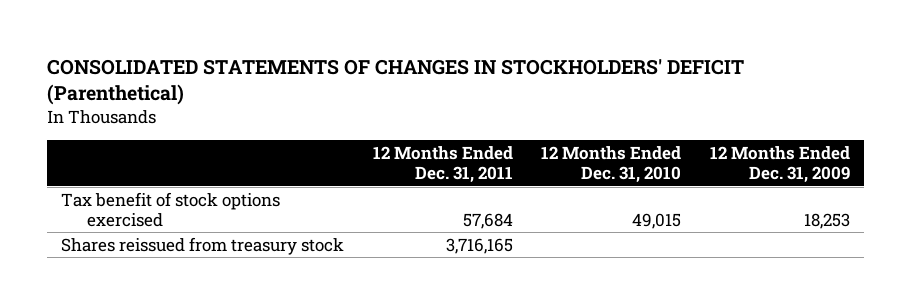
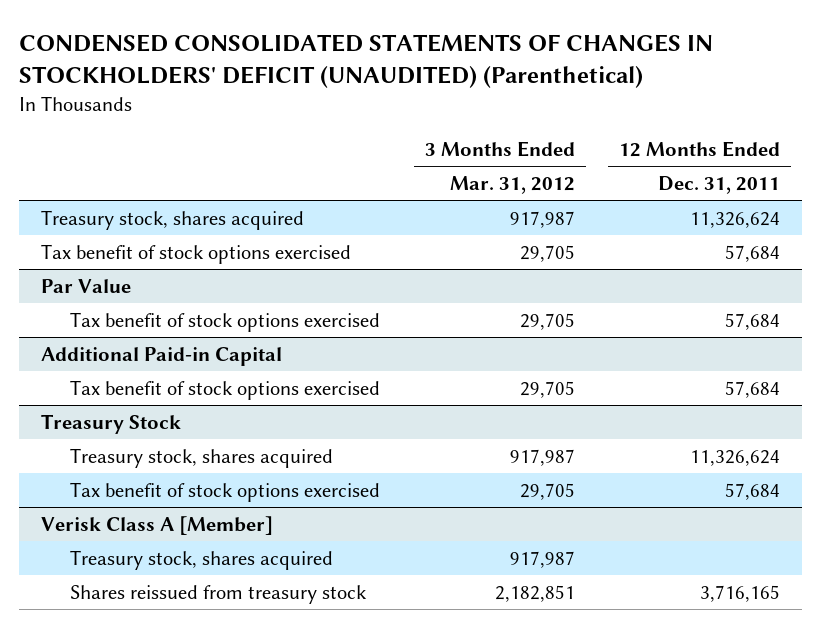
- CONSOLIDATED STATEMENTS OF CHANGES IN STOCKHOLDERS' DEFICIT (Parenthetical)
+ CONDENSED CONSOLIDATED STATEMENTS OF CHANGES IN STOCKHOLDERS' DEFICIT (UNAUDITED) (Parenthetical)
- | 12 Months Ended Dec. 31, 2011 | 12 Months Ended Dec. 31, 2010 | 12 Months Ended Dec. 31, 2009
+ | 3 Months Ended Mar. 31, 2012 | 12 Months Ended Dec. 31, 2011
+ Treasury stock, shares acquired | 917,987 | 11,326,624
+ Par Value
+ Tax benefit of stock options exercised | 29,705 | 57,684
+ Additional Paid-in Capital
+ Tax benefit of stock options exercised | 29,705 | 57,684
+ Treasury Stock
+ Treasury stock, shares acquired | 917,987 | 11,326,624
+ Tax benefit of stock options exercised | 29,705 | 57,684
+ Verisk Class A [Member]
+ Treasury stock, shares acquired | 917,987 |

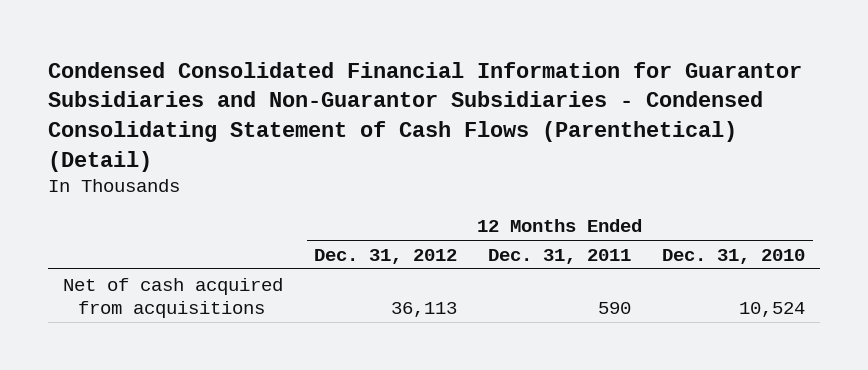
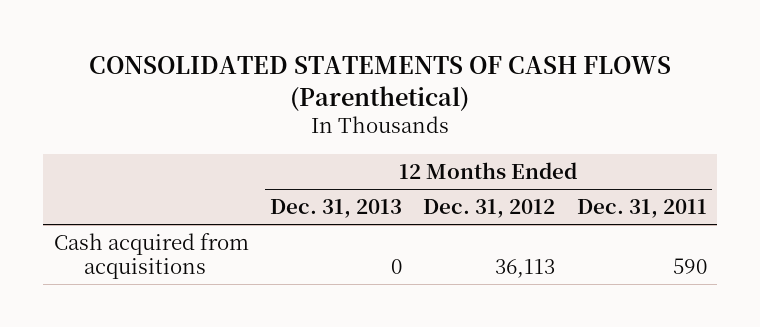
- Condensed Consolidated Financial Information for Guarantor Subsidiaries and Non-Guarantor Subsidiaries - Condensed Consolidating Statement of Cash Flows (Parenthetical) (Detail)
+ CONSOLIDATED STATEMENTS OF CASH FLOWS (Parenthetical)
- | 12 Months Ended Dec. 31, 2012 | 12 Months Ended Dec. 31, 2011 | 12 Months Ended Dec. 31, 2010
+ | 12 Months Ended Dec. 31, 2013 | 12 Months Ended Dec. 31, 2012 | 12 Months Ended Dec. 31, 2011
- Net of cash acquired from acquisitions | 36,113 | 590 | 10,524
+ Cash acquired from acquisitions | 0 | 36,113 | 590

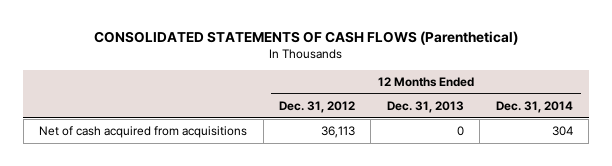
- | 12 Months Ended Dec. 31, 2013 | 12 Months Ended Dec. 31, 2012 | 12 Months Ended Dec. 31, 2011
+ | 12 Months Ended Dec. 31, 2012 | 12 Months Ended Dec. 31, 2013 | 12 Months Ended Dec. 31, 2014
- Cash acquired from acquisitions | 0 | 36,113 | 590
+ Net of cash acquired from acquisitions | 36,113 | 0 | 304

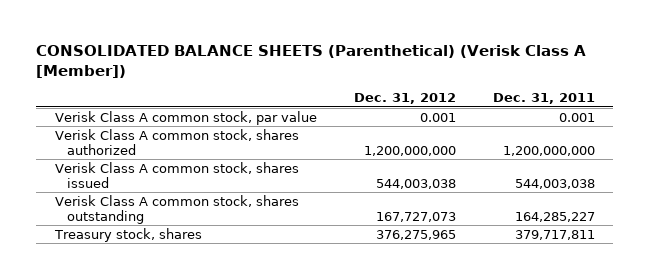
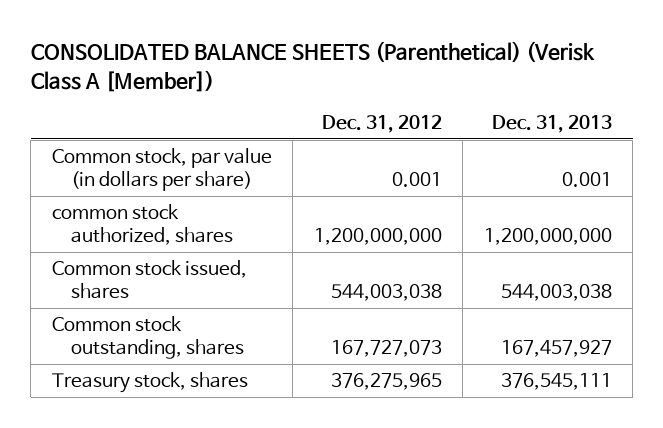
- | Dec. 31, 2012 | Dec. 31, 2011
+ | Dec. 31, 2012 | Dec. 31, 2013
- Verisk Class A common stock, par value | 0.001 | 0.001
- Verisk Class A common stock, shares authorized | 1,200,000,000 | 1,200,000,000
- Verisk Class A common stock, shares issued | 544,003,038 | 544,003,038
- Verisk Class A common stock, shares outstanding | 167,727,073 | 164,285,227
+ Common stock, par value (in dollars per share) | 0.001 | 0.001
+ common stock authorized, shares | 1,200,000,000 | 1,200,000,000
+ Common stock issued, shares | 544,003,038 | 544,003,038
+ Common stock outstanding, shares | 167,727,073 | 167,457,927

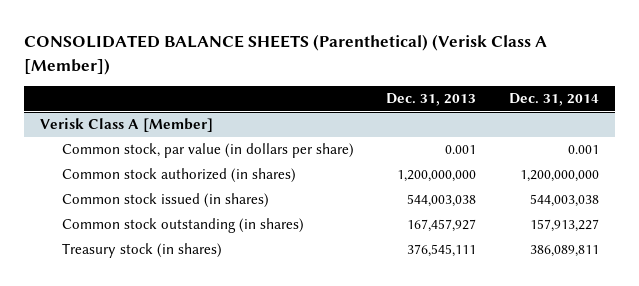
- | Dec. 31, 2012 | Dec. 31, 2013
+ | Dec. 31, 2013 | Dec. 31, 2014
+ Verisk Class A [Member]
- common stock authorized, shares | 1,200,000,000 | 1,200,000,000
- Common stock issued, shares | 544,003,038 | 544,003,038
- Common stock outstanding, shares | 167,727,073 | 167,457,927
- Treasury stock, shares | 376,275,965 | 376,545,111
+ Common stock authorized (in shares) | 1,200,000,000 | 1,200,000,000
+ Common stock issued (in shares) | 544,003,038 | 544,003,038
+ Common stock outstanding (in shares) | 167,457,927 | 157,913,227
+ Treasury stock (in shares) | 376,545,111 | 386,089,811

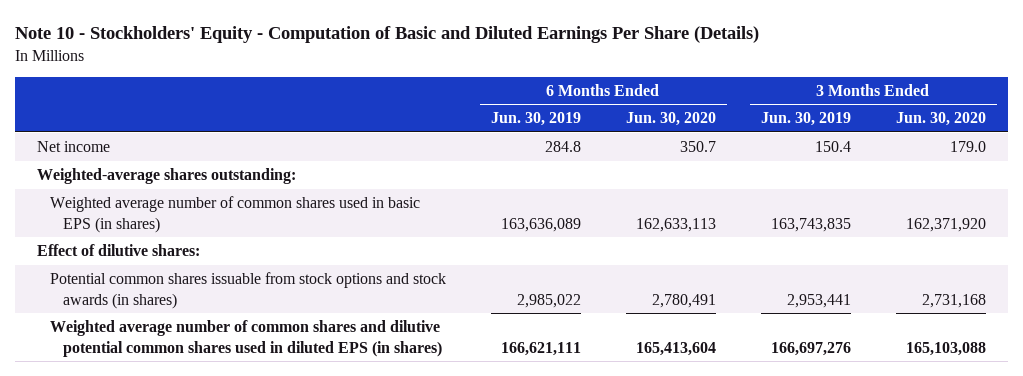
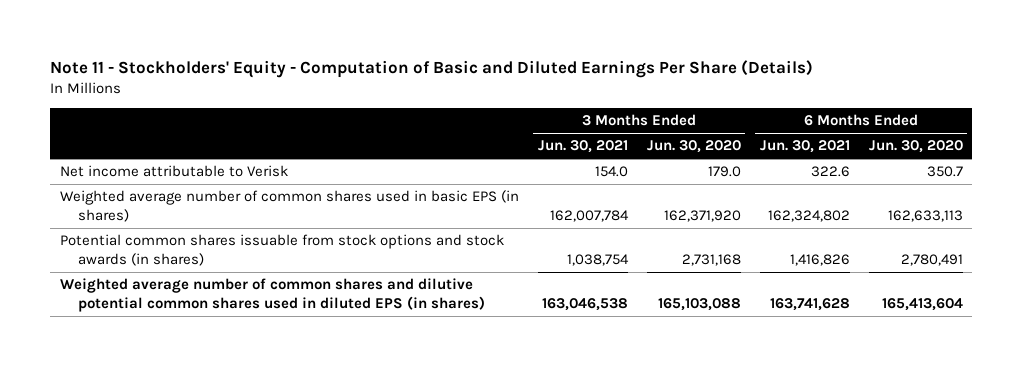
- Note 10 - Stockholders' Equity - Computation of Basic and Diluted Earnings Per Share (Details)
+ Note 11 - Stockholders' Equity - Computation of Basic and Diluted Earnings Per Share (Details)
- | 6 Months Ended Jun. 30, 2019 | 6 Months Ended Jun. 30, 2020 | 3 Months Ended Jun. 30, 2019 | 3 Months Ended Jun. 30, 2020
+ | 3 Months Ended Jun. 30, 2021 | 3 Months Ended Jun. 30, 2020 | 6 Months Ended Jun. 30, 2021 | 6 Months Ended Jun. 30, 2020
- Net income | 284.8 | 350.7 | 150.4 | 179.0
- Weighted-average shares outstanding:
+ Net income attributable to Verisk | 154.0 | 179.0 | 322.6 | 350.7
- Effect of dilutive shares:

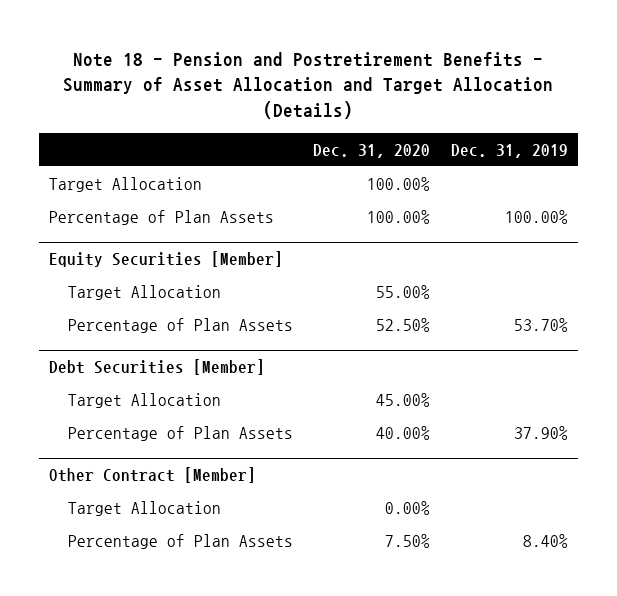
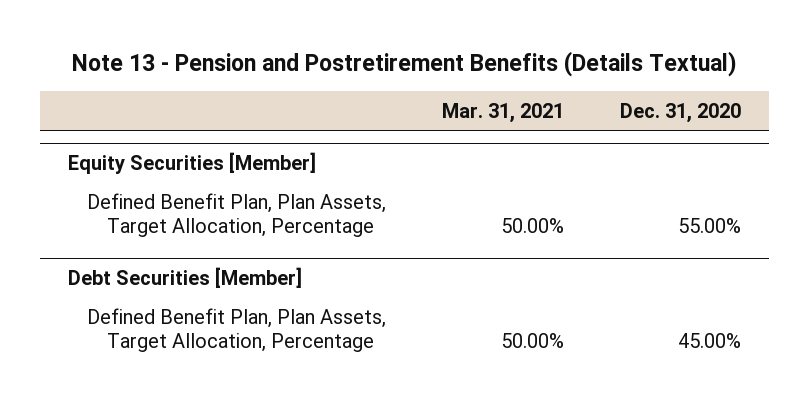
- Note 18 - Pension and Postretirement Benefits - Summary of Asset Allocation and Target Allocation (Details)
+ Note 13 - Pension and Postretirement Benefits (Details Textual)
- | Dec. 31, 2020 | Dec. 31, 2019
+ | Mar. 31, 2021 | Dec. 31, 2020
- Target Allocation | 100.00% |
- Percentage of Plan Assets | 100.00% | 100.00%
@ Equity Securities [Member]
- Target Allocation | 55.00% |
- Percentage of Plan Assets | 52.50% | 53.70%
+ Defined Benefit Plan, Plan Assets, Target Allocation, Percentage | 50.00% | 55.00%
@ Debt Securities [Member]
- Target Allocation | 45.00% |
- Percentage of Plan Assets | 40.00% | 37.90%
- Other Contract [Member]
- Target Allocation | 0.00% |
- Percentage of Plan Assets | 7.50% | 8.40%
@ Debt Securities [Member]
+ Defined Benefit Plan, Plan Assets, Target Allocation, Percentage | 50.00% | 45.00%

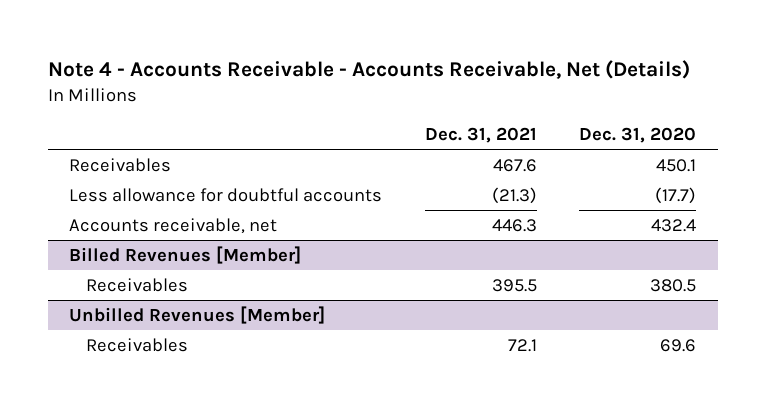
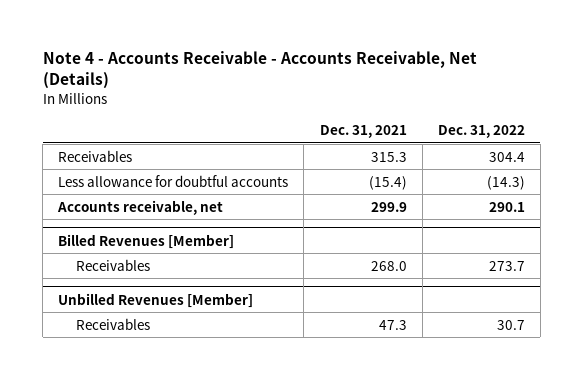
- | Dec. 31, 2021 | Dec. 31, 2020
+ | Dec. 31, 2021 | Dec. 31, 2022
- Receivables | 467.6 | 450.1
- Less allowance for doubtful accounts | (21.3) | (17.7)
- Accounts receivable, net | 446.3 | 432.4
+ Receivables | 315.3 | 304.4
+ Less allowance for doubtful accounts | (15.4) | (14.3)
+ Accounts receivable, net | 299.9 | 290.1
@ Billed Revenues [Member]
- Receivables | 395.5 | 380.5
+ Receivables | 268.0 | 273.7
@ Unbilled Revenues [Member]
- Receivables | 72.1 | 69.6
+ Receivables | 47.3 | 30.7

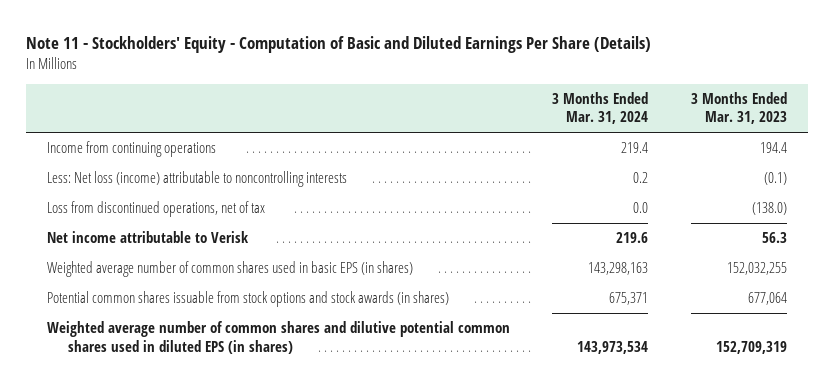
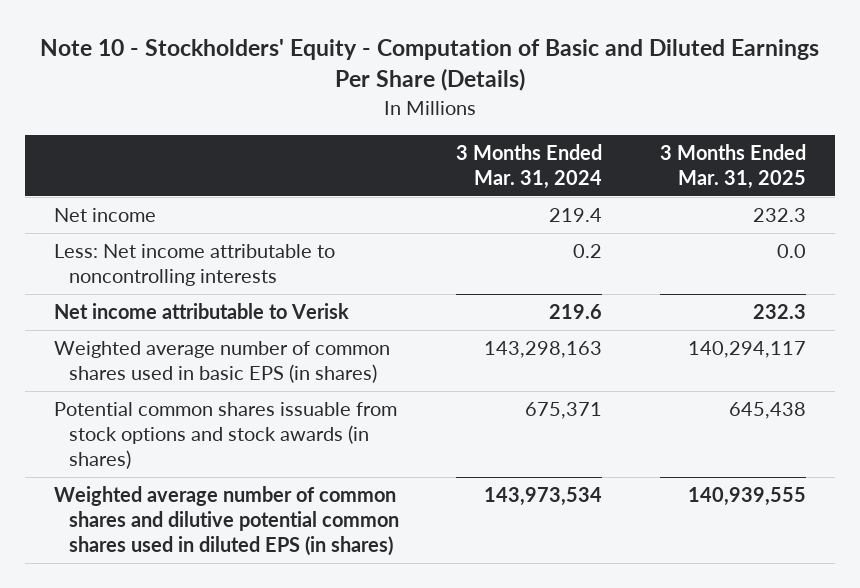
- Note 11 - Stockholders' Equity - Computation of Basic and Diluted Earnings Per Share (Details)
+ Note 10 - Stockholders' Equity - Computation of Basic and Diluted Earnings Per Share (Details)
- | 3 Months Ended Mar. 31, 2024 | 3 Months Ended Mar. 31, 2023
+ | 3 Months Ended Mar. 31, 2024 | 3 Months Ended Mar. 31, 2025
- Income from continuing operations | 219.4 | 194.4
- Less: Net loss (income) attributable to noncontrolling interests | 0.2 | (0.1)
- Loss from discontinued operations, net of tax | 0.0 | (138.0)
+ Net income | 219.4 | 232.3
+ Less: Net income attributable to noncontrolling interests | 0.2 | 0.0

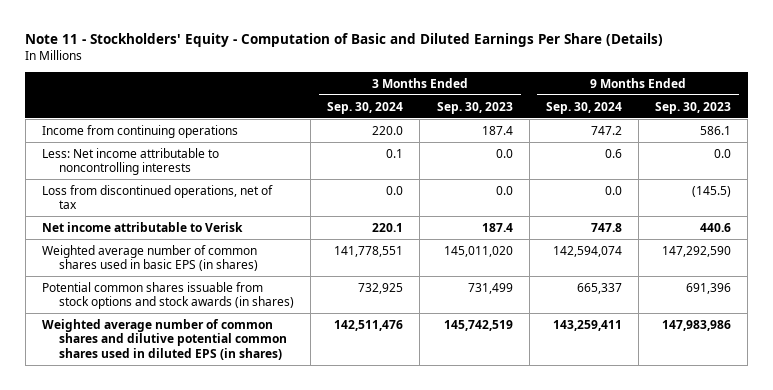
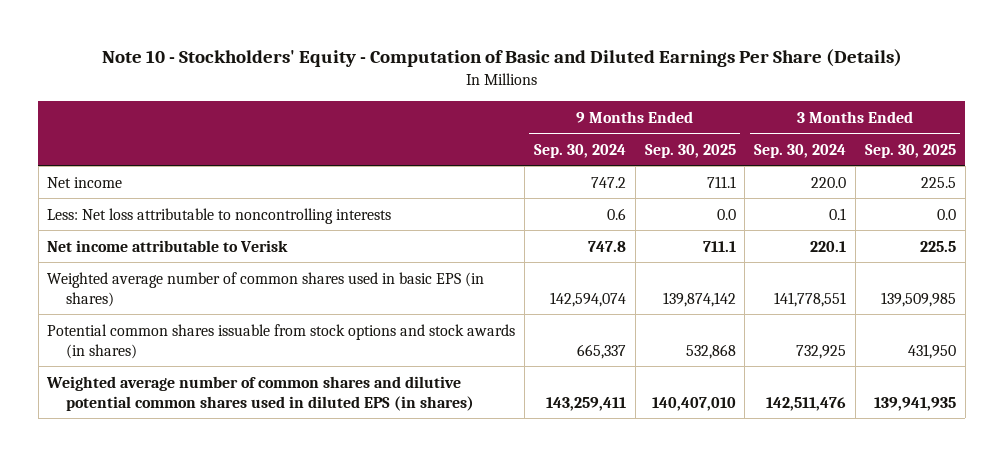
- Note 11 - Stockholders' Equity - Computation of Basic and Diluted Earnings Per Share (Details)
+ Note 10 - Stockholders' Equity - Computation of Basic and Diluted Earnings Per Share (Details)
- | 3 Months Ended Sep. 30, 2024 | 3 Months Ended Sep. 30, 2023 | 9 Months Ended Sep. 30, 2024 | 9 Months Ended Sep. 30, 2023
+ | 9 Months Ended Sep. 30, 2024 | 9 Months Ended Sep. 30, 2025 | 3 Months Ended Sep. 30, 2024 | 3 Months Ended Sep. 30, 2025
- Income from continuing operations | 220.0 | 187.4 | 747.2 | 586.1
- Less: Net income attributable to noncontrolling interests | 0.1 | 0.0 | 0.6 | 0.0
- Loss from discontinued operations, net of tax | 0.0 | 0.0 | 0.0 | (145.5)
+ Net income | 747.2 | 711.1 | 220.0 | 225.5
+ Less: Net loss attributable to noncontrolling interests | 0.6 | 0.0 | 0.1 | 0.0

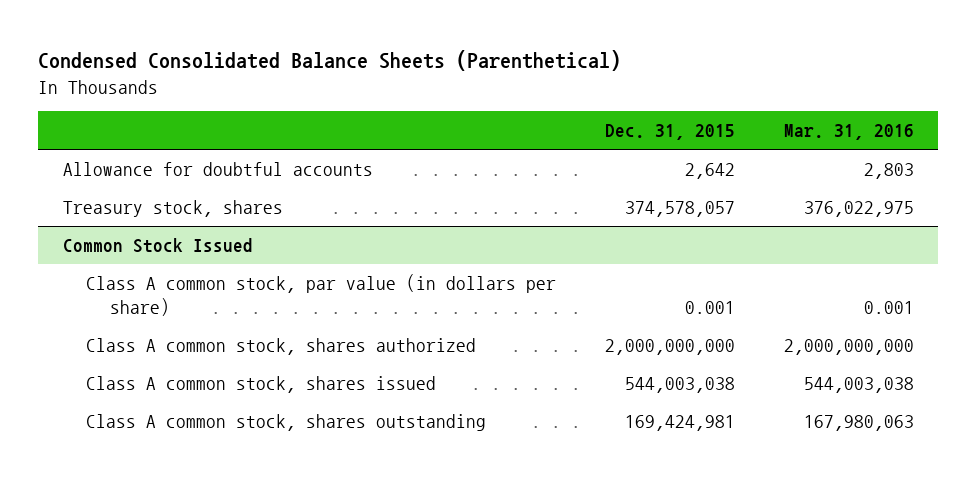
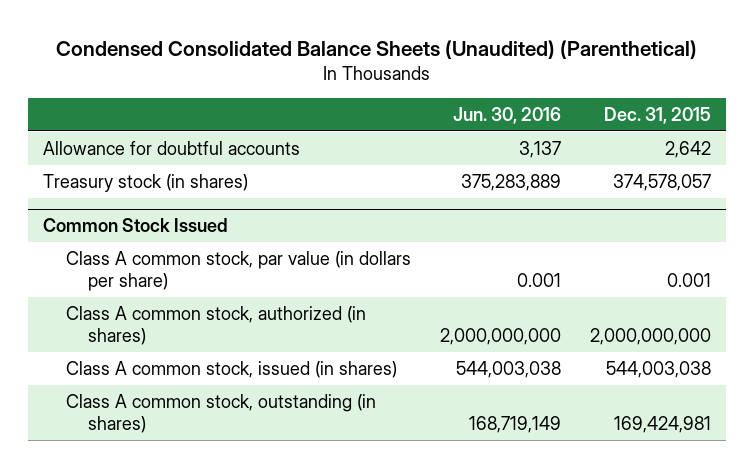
- Condensed Consolidated Balance Sheets (Parenthetical)
+ Condensed Consolidated Balance Sheets (Unaudited) (Parenthetical)
- | Dec. 31, 2015 | Mar. 31, 2016
+ | Jun. 30, 2016 | Dec. 31, 2015
- Treasury stock, shares | 374,578,057 | 376,022,975
+ Treasury stock (in shares) | 375,283,889 | 374,578,057
@ Common Stock Issued
- Class A common stock, shares authorized | 2,000,000,000 | 2,000,000,000
- Class A common stock, shares issued | 544,003,038 | 544,003,038
- Class A common stock, shares outstanding | 169,424,981 | 167,980,063
+ Class A common stock, authorized (in shares) | 2,000,000,000 | 2,000,000,000
+ Class A common stock, issued (in shares) | 544,003,038 | 544,003,038
+ Class A common stock, outstanding (in shares) | 168,719,149 | 169,424,981

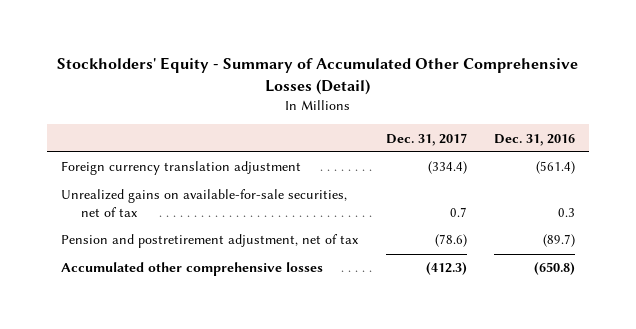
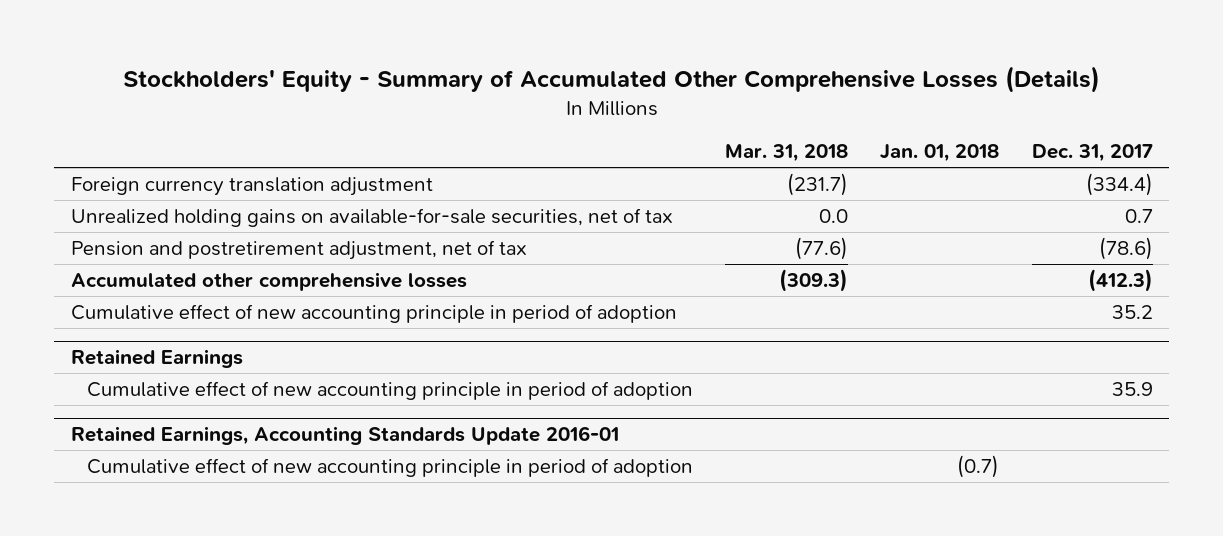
- Stockholders' Equity - Summary of Accumulated Other Comprehensive Losses (Detail)
+ Stockholders' Equity - Summary of Accumulated Other Comprehensive Losses (Details)
- | Dec. 31, 2017 | Dec. 31, 2016
+ | Mar. 31, 2018 | Jan. 01, 2018 | Dec. 31, 2017
- Unrealized gains on available-for-sale securities, net of tax | 0.7 | 0.3
+ Unrealized holding gains on available-for-sale securities, net of tax | 0.0 | | 0.7
+ Cumulative effect of new accounting principle in period of adoption | | | 35.2
+ Retained Earnings
+ Cumulative effect of new accounting principle in period of adoption | | | 35.9
+ Retained Earnings, Accounting Standards Update 2016-01
+ Cumulative effect of new accounting principle in period of adoption | | (0.7) |

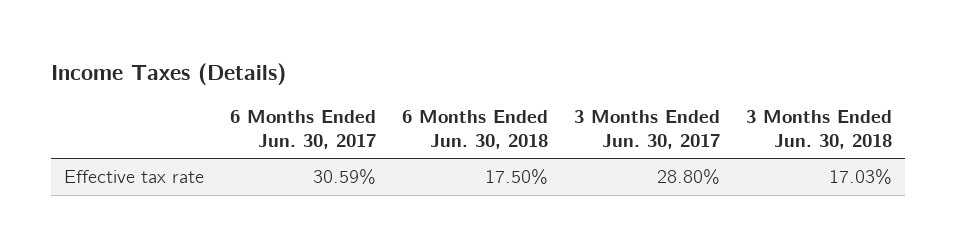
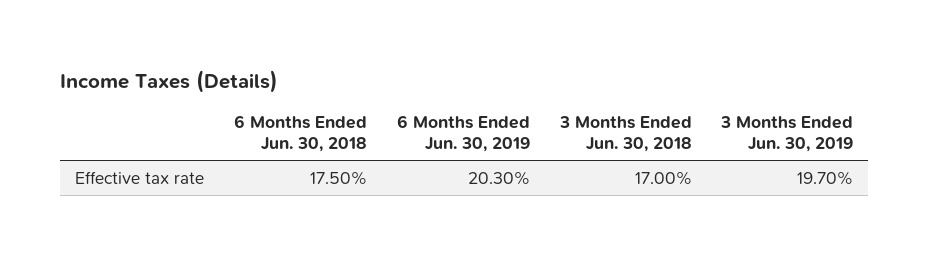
- | 6 Months Ended Jun. 30, 2017 | 6 Months Ended Jun. 30, 2018 | 3 Months Ended Jun. 30, 2017 | 3 Months Ended Jun. 30, 2018
+ | 6 Months Ended Jun. 30, 2018 | 6 Months Ended Jun. 30, 2019 | 3 Months Ended Jun. 30, 2018 | 3 Months Ended Jun. 30, 2019
- Effective tax rate | 30.59% | 17.50% | 28.80% | 17.03%
+ Effective tax rate | 17.50% | 20.30% | 17.00% | 19.70%

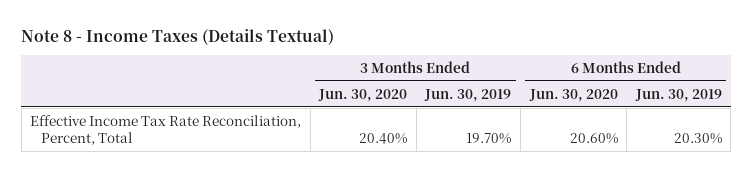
- Income Taxes (Details)
+ Note 8 - Income Taxes (Details Textual)
- | 6 Months Ended Jun. 30, 2018 | 6 Months Ended Jun. 30, 2019 | 3 Months Ended Jun. 30, 2018 | 3 Months Ended Jun. 30, 2019
+ | 3 Months Ended Jun. 30, 2020 | 3 Months Ended Jun. 30, 2019 | 6 Months Ended Jun. 30, 2020 | 6 Months Ended Jun. 30, 2019
- Effective tax rate | 17.50% | 20.30% | 17.00% | 19.70%
+ Effective Income Tax Rate Reconciliation, Percent, Total | 20.40% | 19.70% | 20.60% | 20.30%

